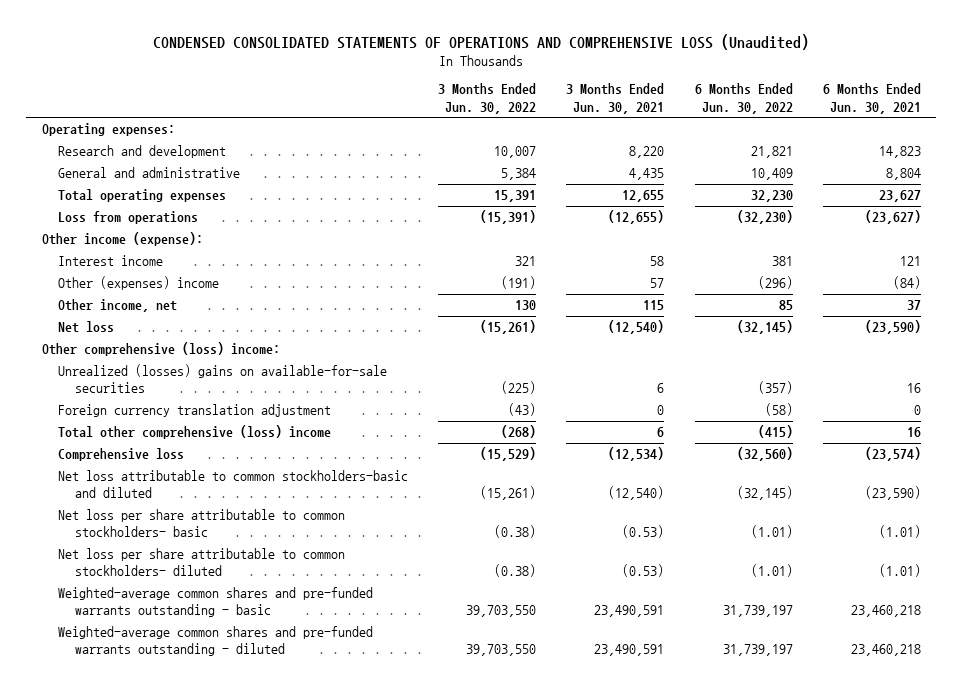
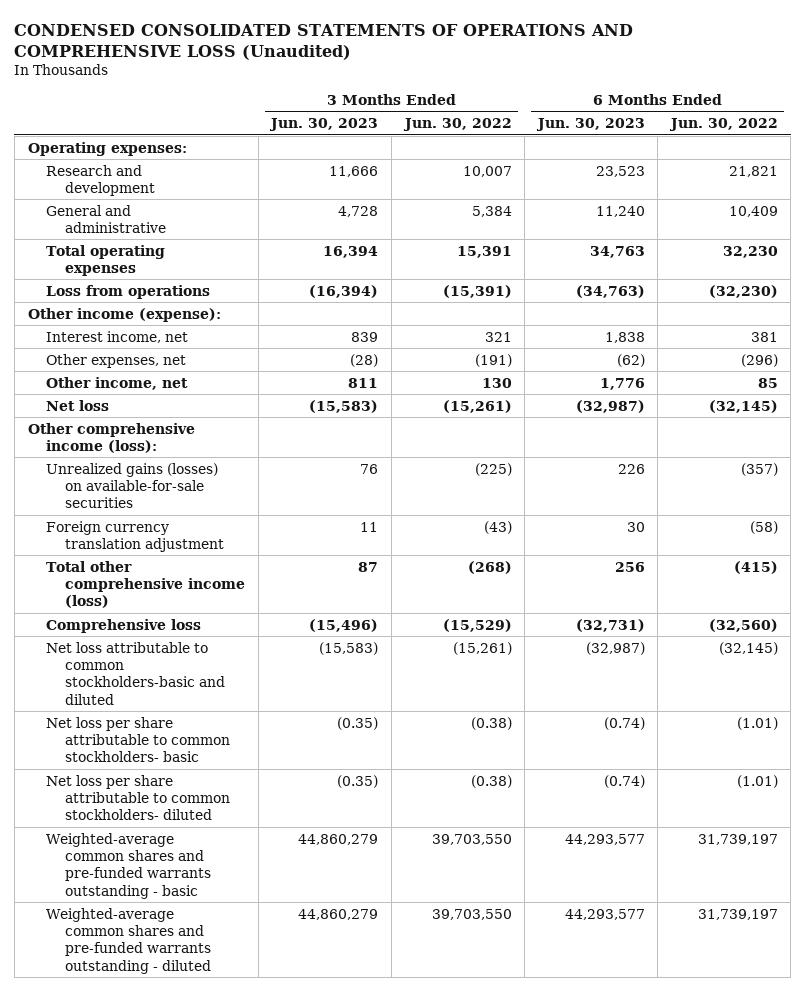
- | 3 Months Ended Jun. 30, 2022 | 3 Months Ended Jun. 30, 2021 | 6 Months Ended Jun. 30, 2022 | 6 Months Ended Jun. 30, 2021
+ | 3 Months Ended Jun. 30, 2023 | 3 Months Ended Jun. 30, 2022 | 6 Months Ended Jun. 30, 2023 | 6 Months Ended Jun. 30, 2022
- Interest income | 321 | 58 | 381 | 121
- Other (expenses) income | (191) | 57 | (296) | (84)
+ Interest income, net | 839 | 321 | 1,838 | 381
+ Other expenses, net | (28) | (191) | (62) | (296)
- Other comprehensive (loss) income:
- Unrealized (losses) gains on available-for-sale securities | (225) | 6 | (357) | 16
+ Other comprehensive income (loss):
+ Unrealized gains (losses) on available-for-sale securities | 76 | (225) | 226 | (357)
- Total other comprehensive (loss) income | (268) | 6 | (415) | 16
+ Total other comprehensive income (loss) | 87 | (268) | 256 | (415)

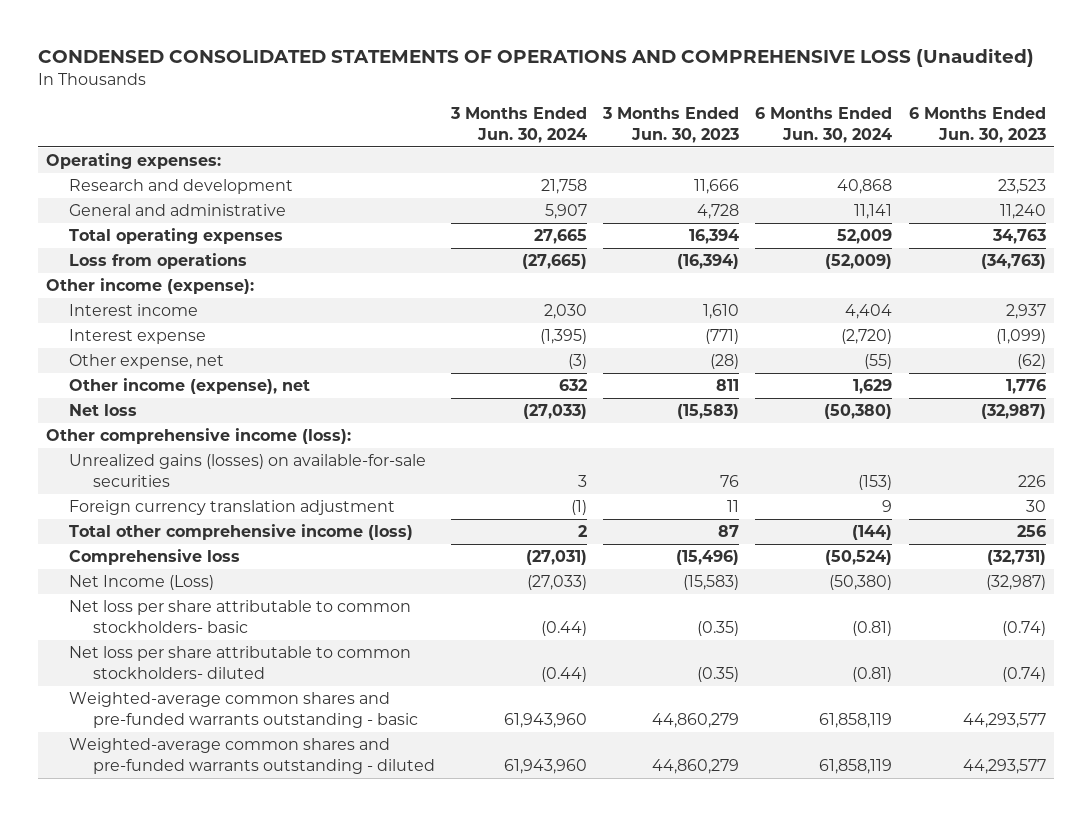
- | 3 Months Ended Jun. 30, 2023 | 3 Months Ended Jun. 30, 2022 | 6 Months Ended Jun. 30, 2023 | 6 Months Ended Jun. 30, 2022
+ | 3 Months Ended Jun. 30, 2024 | 3 Months Ended Jun. 30, 2023 | 6 Months Ended Jun. 30, 2024 | 6 Months Ended Jun. 30, 2023
- Interest income, net | 839 | 321 | 1,838 | 381
- Other expenses, net | (28) | (191) | (62) | (296)
- Other income, net | 811 | 130 | 1,776 | 85
+ Interest income | 2,030 | 1,610 | 4,404 | 2,937
+ Interest expense | (1,395) | (771) | (2,720) | (1,099)
+ Other expense, net | (3) | (28) | (55) | (62)
+ Other income (expense), net | 632 | 811 | 1,629 | 1,776
- Net loss attributable to common stockholders-basic and diluted | (15,583) | (15,261) | (32,987) | (32,145)
+ Net Income (Loss) | (27,033) | (15,583) | (50,380) | (32,987)

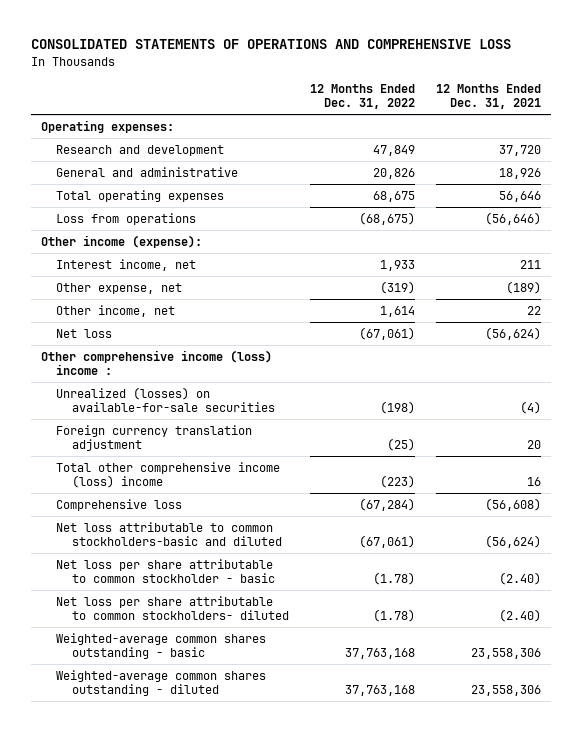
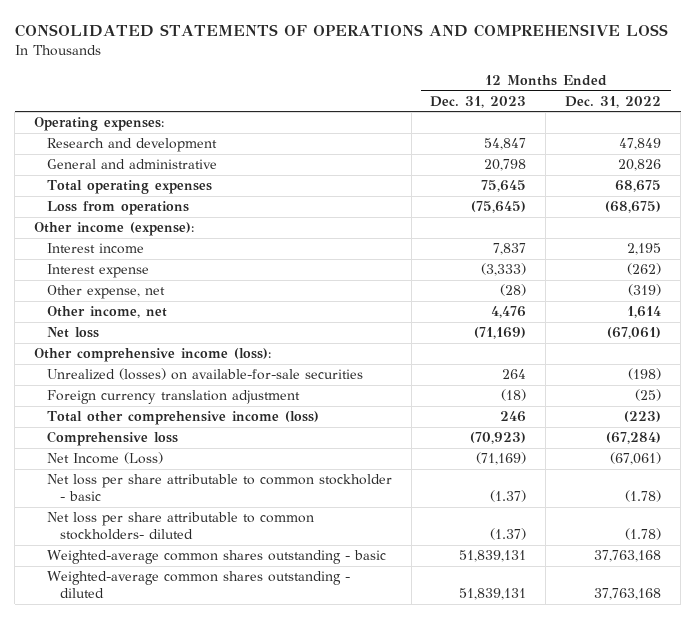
- | 12 Months Ended Dec. 31, 2022 | 12 Months Ended Dec. 31, 2021
+ | 12 Months Ended Dec. 31, 2023 | 12 Months Ended Dec. 31, 2022
- Interest income, net | 1,933 | 211
+ Interest income | 7,837 | 2,195
+ Interest expense | (3,333) | (262)
- Other comprehensive income (loss) income :
+ Other comprehensive income (loss):
- Total other comprehensive income (loss) income | (223) | 16
+ Total other comprehensive income (loss) | 246 | (223)
- Net loss attributable to common stockholders-basic and diluted | (67,061) | (56,624)
+ Net Income (Loss) | (71,169) | (67,061)

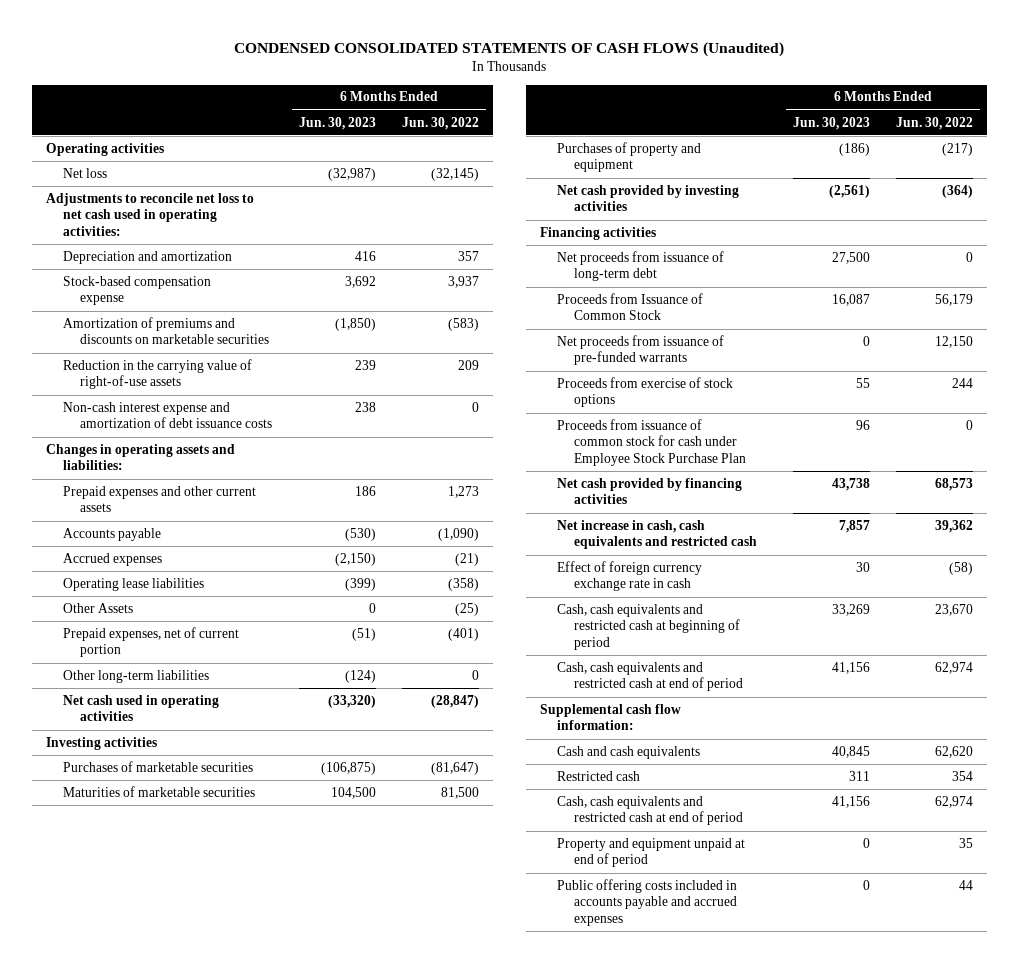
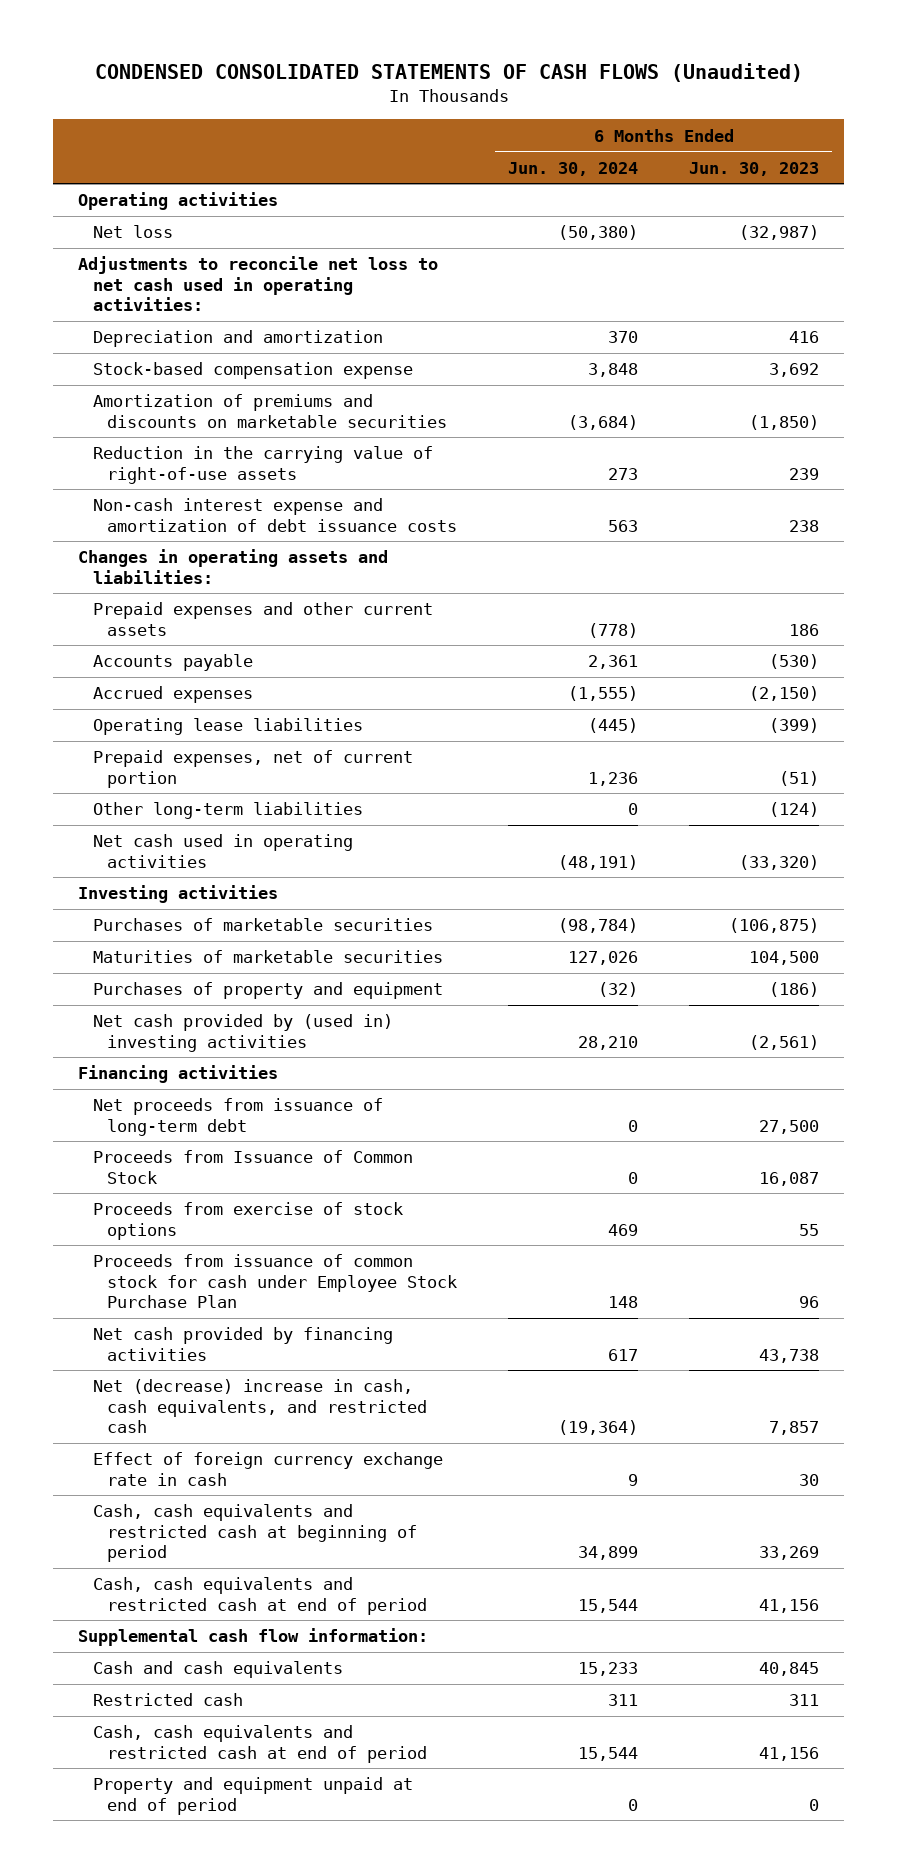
- | 6 Months Ended Jun. 30, 2023 | 6 Months Ended Jun. 30, 2022
+ | 6 Months Ended Jun. 30, 2024 | 6 Months Ended Jun. 30, 2023
- Other Assets | 0 | (25)
- Net cash provided by investing activities | (2,561) | (364)
+ Net cash provided by (used in) investing activities | 28,210 | (2,561)
- Net proceeds from issuance of pre-funded warrants | 0 | 12,150
- Net increase in cash, cash equivalents and restricted cash | 7,857 | 39,362
+ Net (decrease) increase in cash, cash equivalents, and restricted cash | (19,364) | 7,857
- Public offering costs included in accounts payable and accrued expenses | 0 | 44

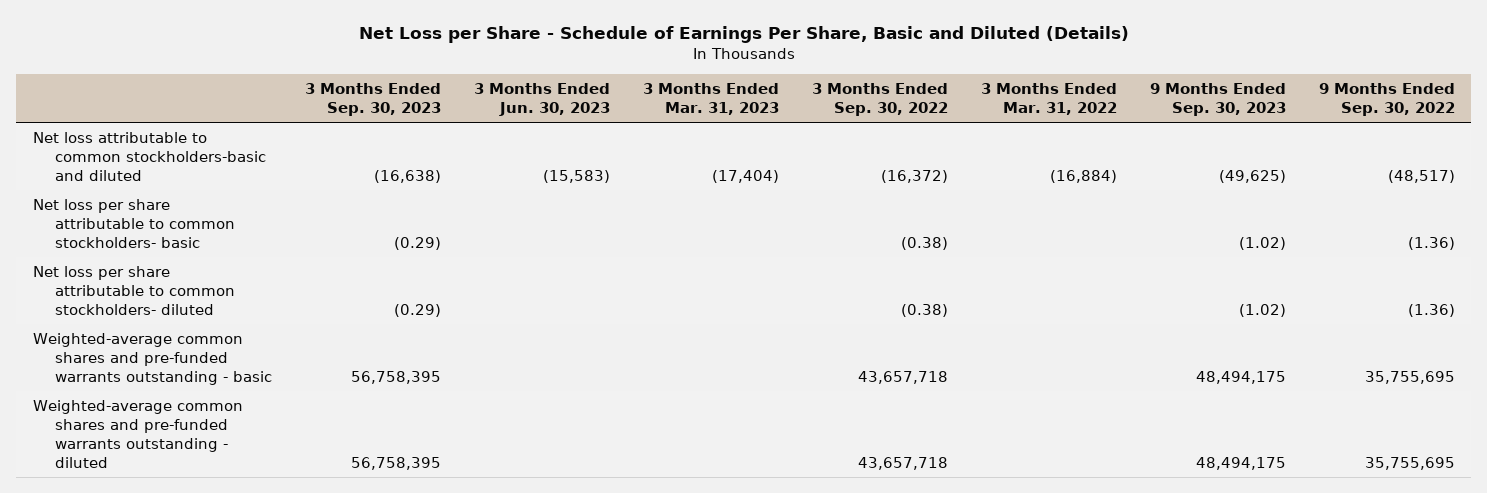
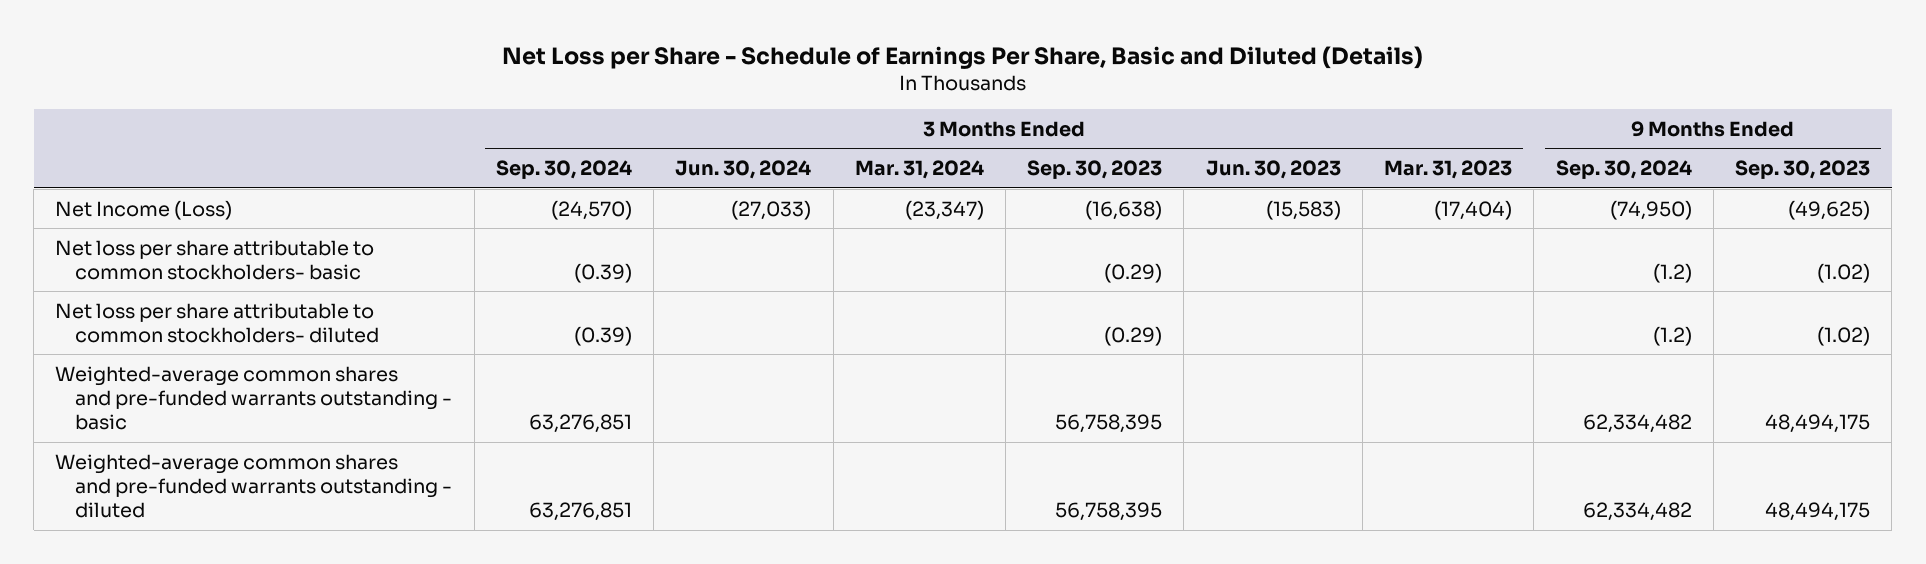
- | 3 Months Ended Sep. 30, 2023 | 3 Months Ended Jun. 30, 2023 | 3 Months Ended Mar. 31, 2023 | 3 Months Ended Sep. 30, 2022 | 3 Months Ended Mar. 31, 2022 | 9 Months Ended Sep. 30, 2023 | 9 Months Ended Sep. 30, 2022
+ | 3 Months Ended Sep. 30, 2024 | 3 Months Ended Jun. 30, 2024 | 3 Months Ended Mar. 31, 2024 | 3 Months Ended Sep. 30, 2023 | 3 Months Ended Jun. 30, 2023 | 3 Months Ended Mar. 31, 2023 | 9 Months Ended Sep. 30, 2024 | 9 Months Ended Sep. 30, 2023
- Net loss attributable to common stockholders-basic and diluted | (16,638) | (15,583) | (17,404) | (16,372) | (16,884) | (49,625) | (48,517)
+ Net Income (Loss) | (24,570) | (27,033) | (23,347) | (16,638) | (15,583) | (17,404) | (74,950) | (49,625)

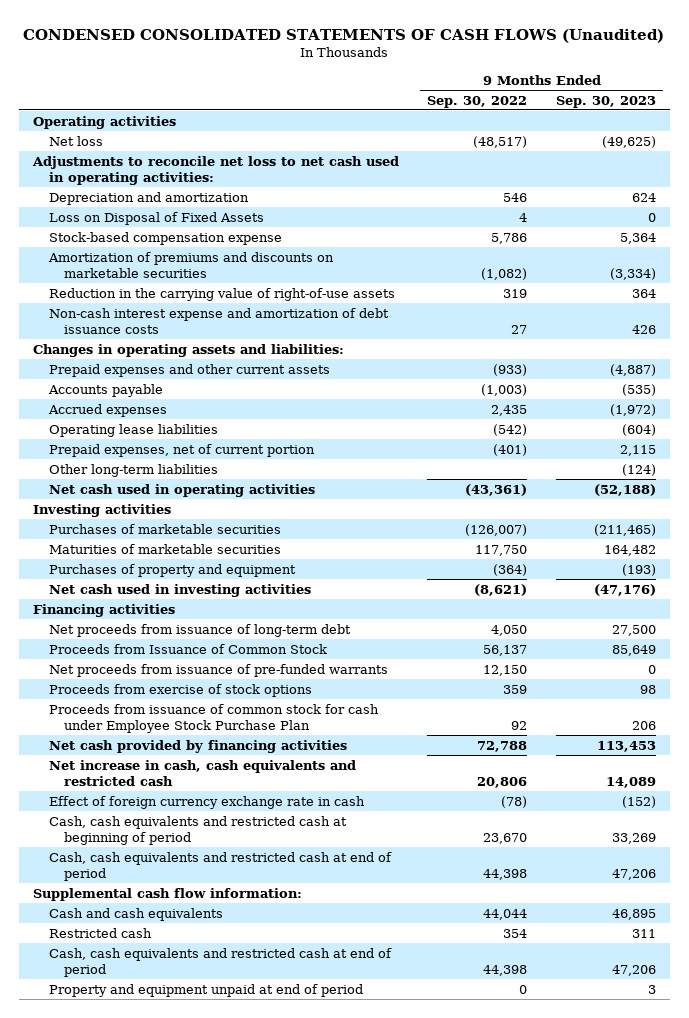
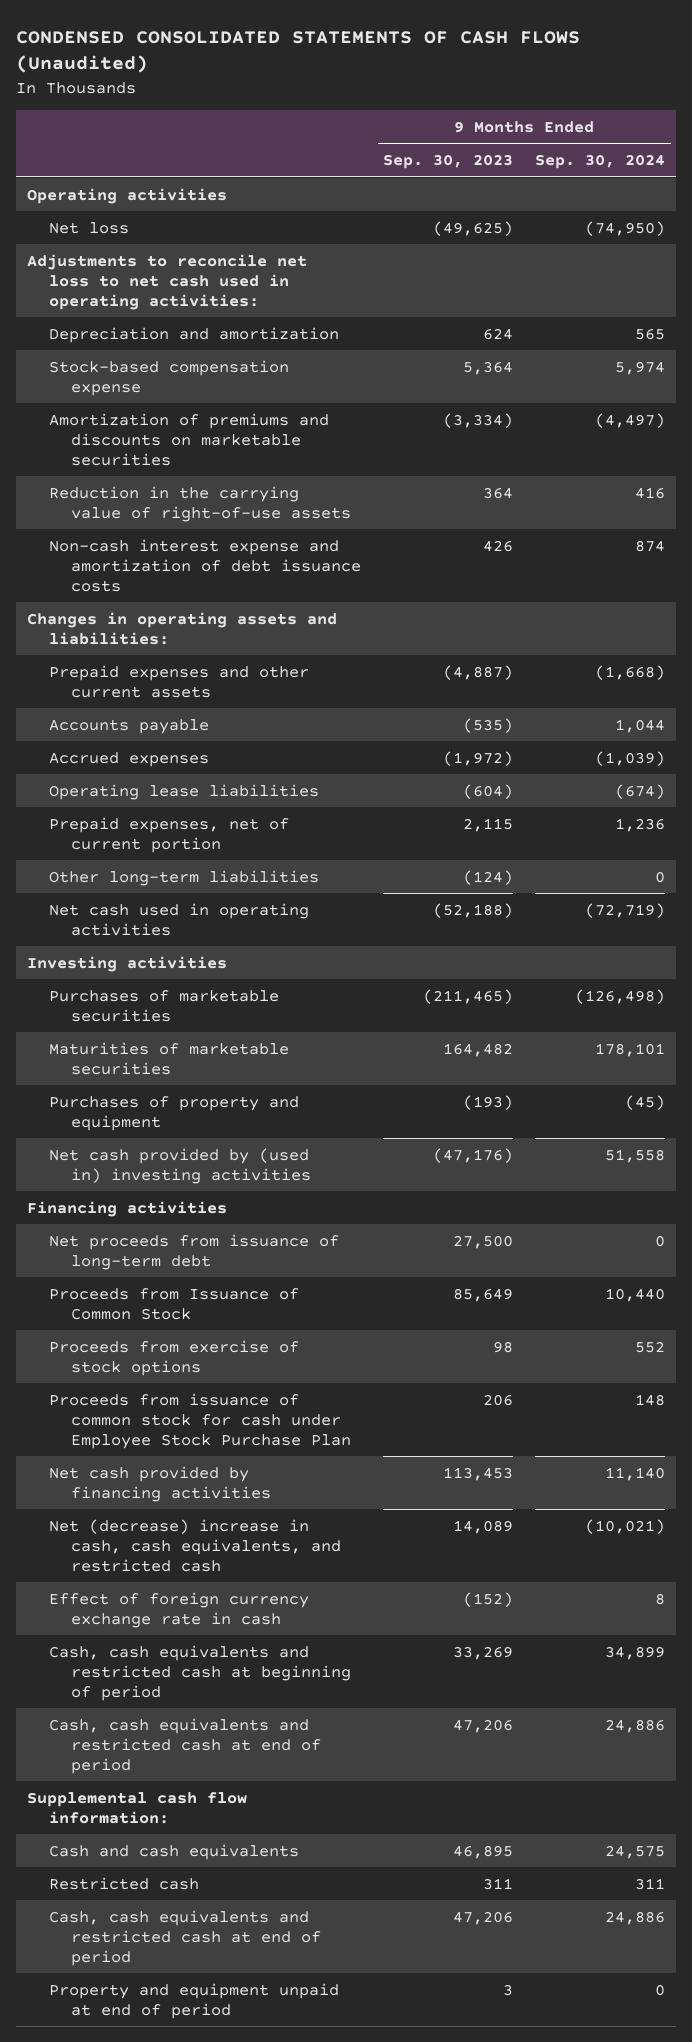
- | 9 Months Ended Sep. 30, 2022 | 9 Months Ended Sep. 30, 2023
+ | 9 Months Ended Sep. 30, 2023 | 9 Months Ended Sep. 30, 2024
- Loss on Disposal of Fixed Assets | 4 | 0
- Net cash used in investing activities | (8,621) | (47,176)
+ Net cash provided by (used in) investing activities | (47,176) | 51,558
- Net proceeds from issuance of pre-funded warrants | 12,150 | 0
- Net increase in cash, cash equivalents and restricted cash | 20,806 | 14,089
+ Net (decrease) increase in cash, cash equivalents, and restricted cash | 14,089 | (10,021)

